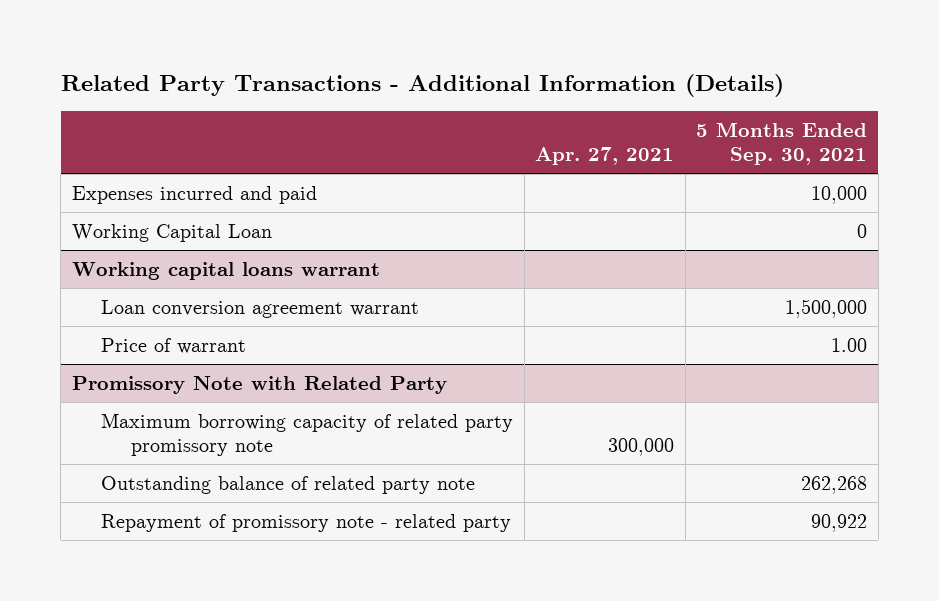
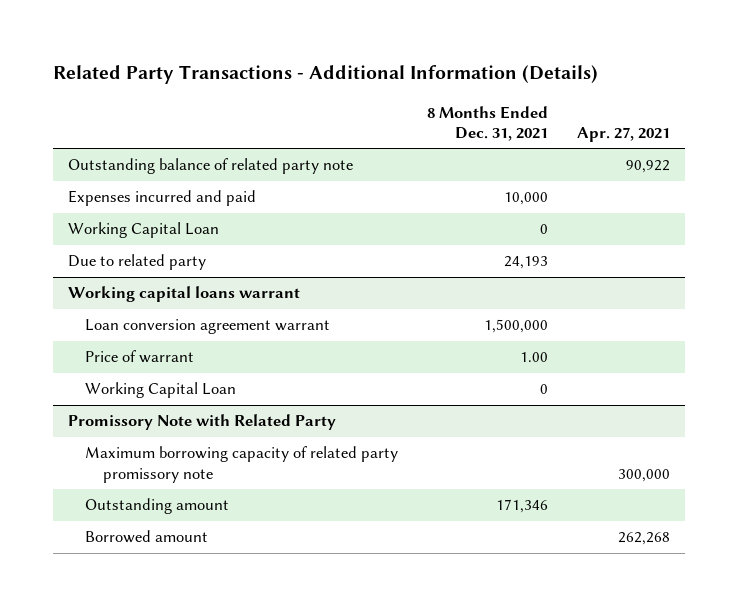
- | Apr. 27, 2021 | 5 Months Ended Sep. 30, 2021
+ | 8 Months Ended Dec. 31, 2021 | Apr. 27, 2021
+ Outstanding balance of related party note | | 90,922
+ Due to related party | 24,193 |
@ Working capital loans warrant
+ Working Capital Loan | 0 |
@ Promissory Note with Related Party
- Outstanding balance of related party note | | 262,268
- Repayment of promissory note - related party | | 90,922
+ Outstanding amount | 171,346 |
+ Borrowed amount | | 262,268

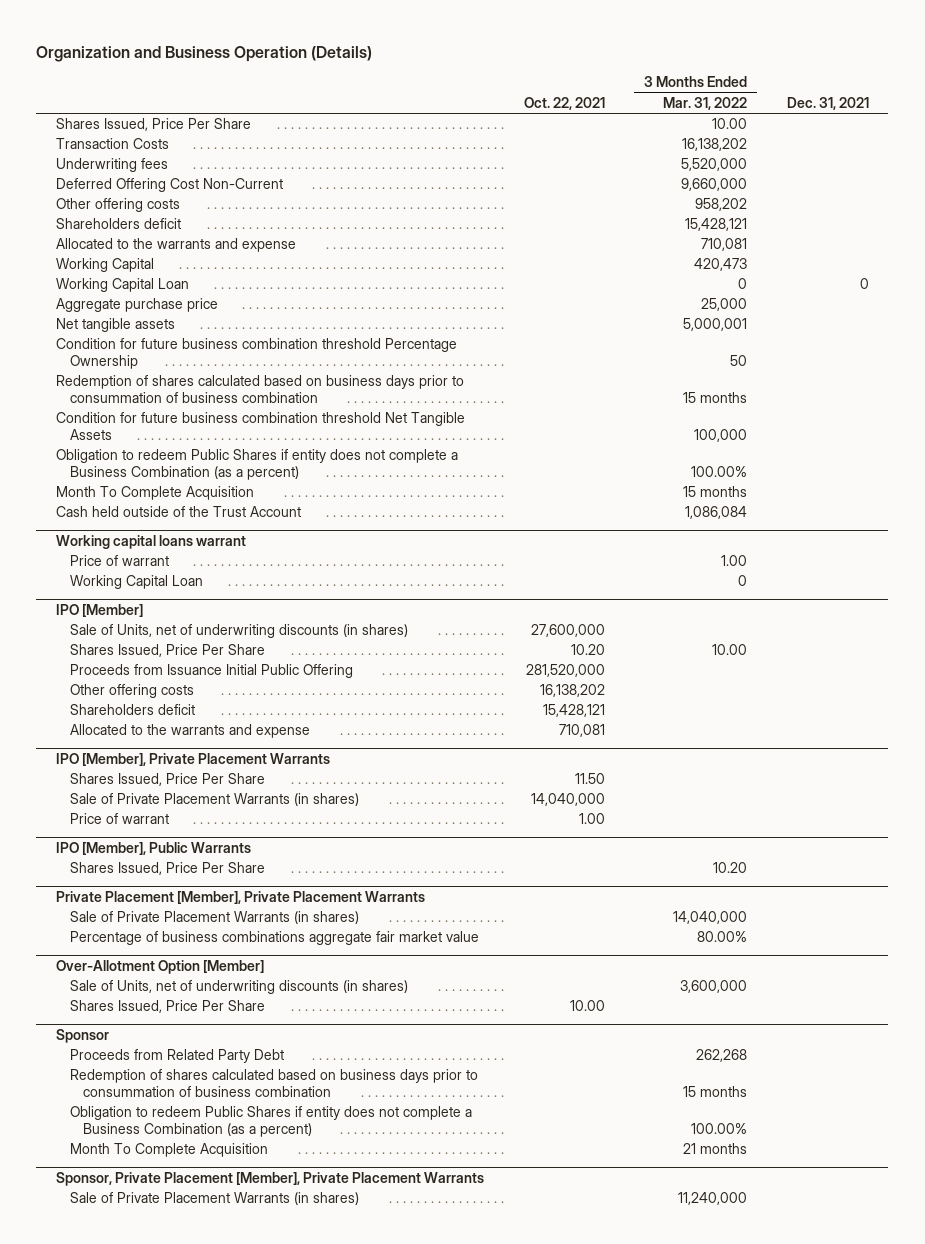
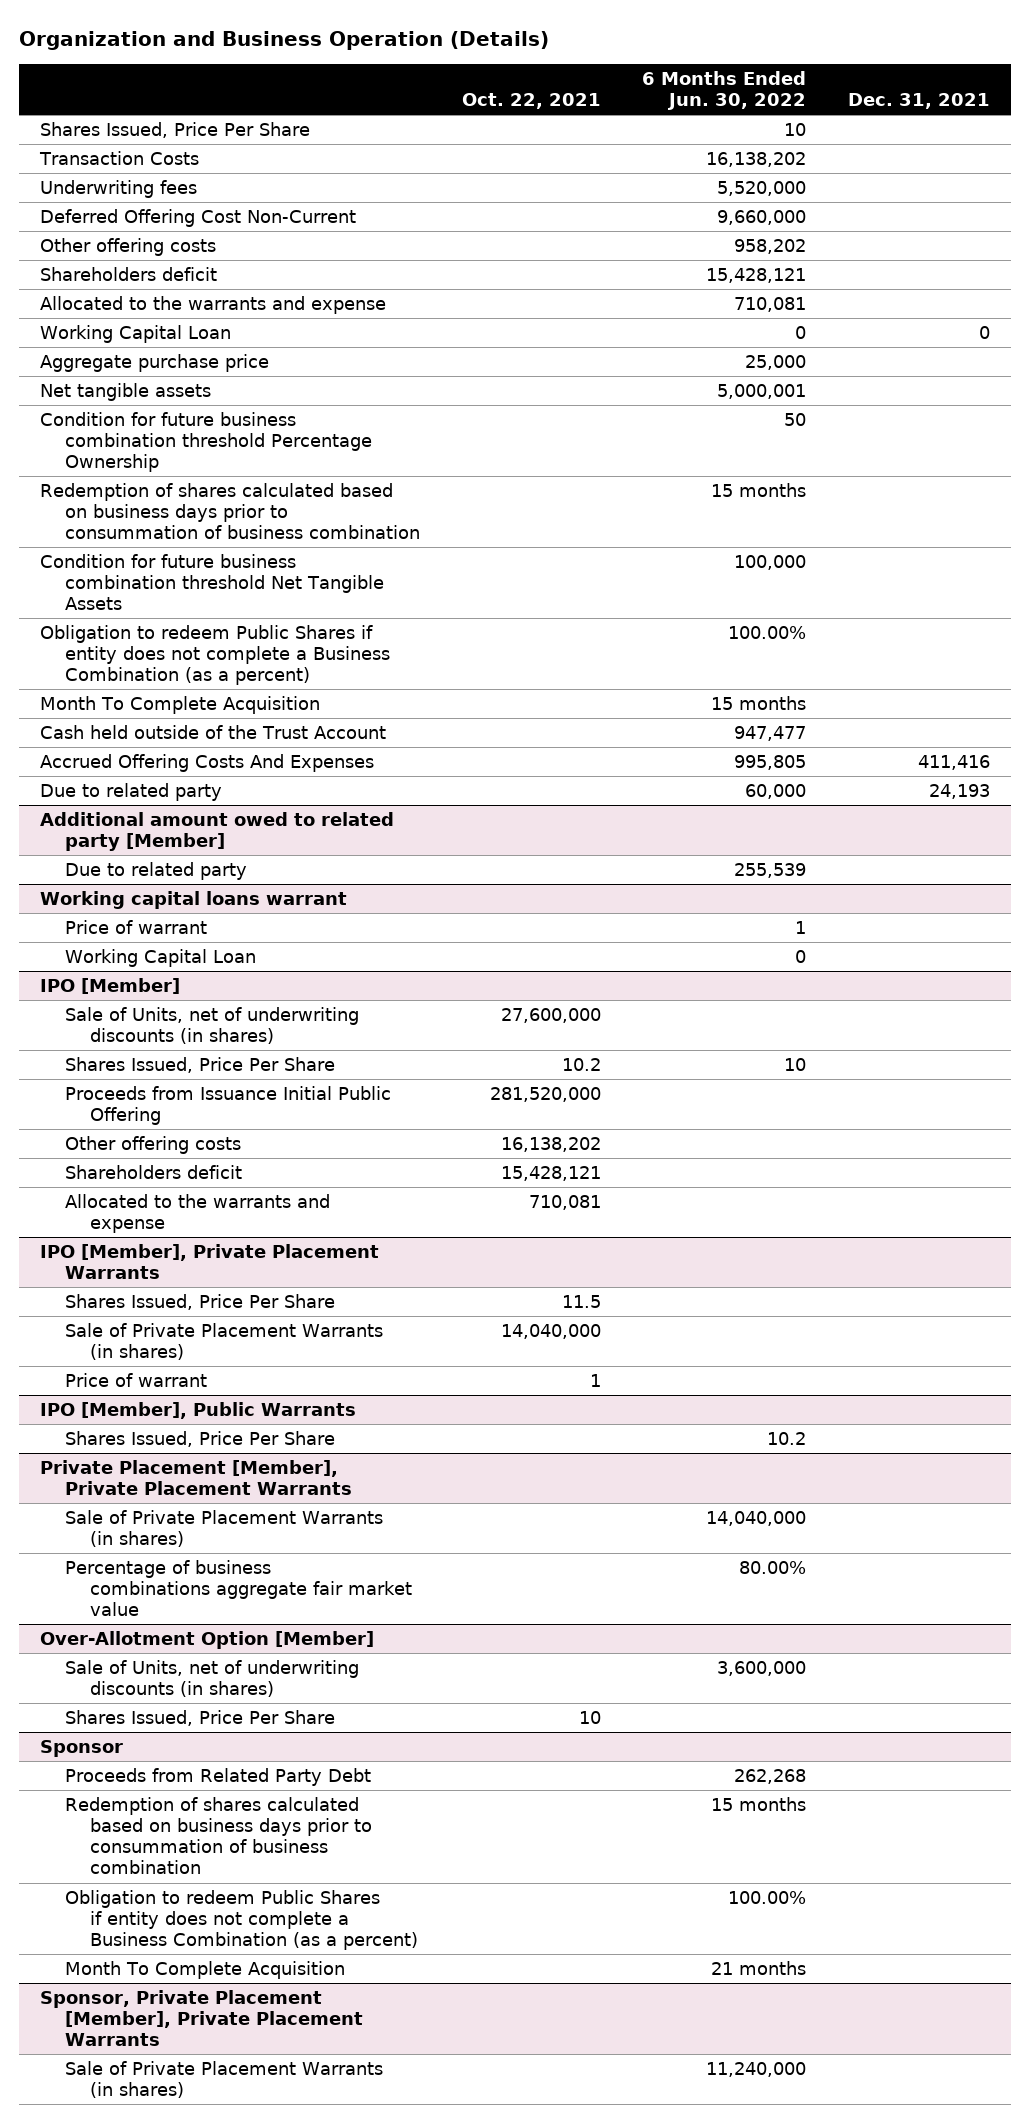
- | Oct. 22, 2021 | 3 Months Ended Mar. 31, 2022 | Dec. 31, 2021
+ | Oct. 22, 2021 | 6 Months Ended Jun. 30, 2022 | Dec. 31, 2021
- Working Capital | | 420,473 |
+ Accrued Offering Costs And Expenses | | 995,805 | 411,416
+ Due to related party | | 60,000 | 24,193
+ Additional amount owed to related party [Member]
+ Due to related party | | 255,539 |
@ IPO [Member]
- Shares Issued, Price Per Share | 10.20 | 10.00 |
+ Shares Issued, Price Per Share | 10.2 | 10 |
@ IPO [Member], Private Placement Warrants
- Shares Issued, Price Per Share | 11.50 | |
+ Shares Issued, Price Per Share | 11.5 | |
- Price of warrant | 1.00 | |
+ Price of warrant | 1 | |
@ Over-Allotment Option [Member]
- Shares Issued, Price Per Share | 10.00 | |
+ Shares Issued, Price Per Share | 10 | |

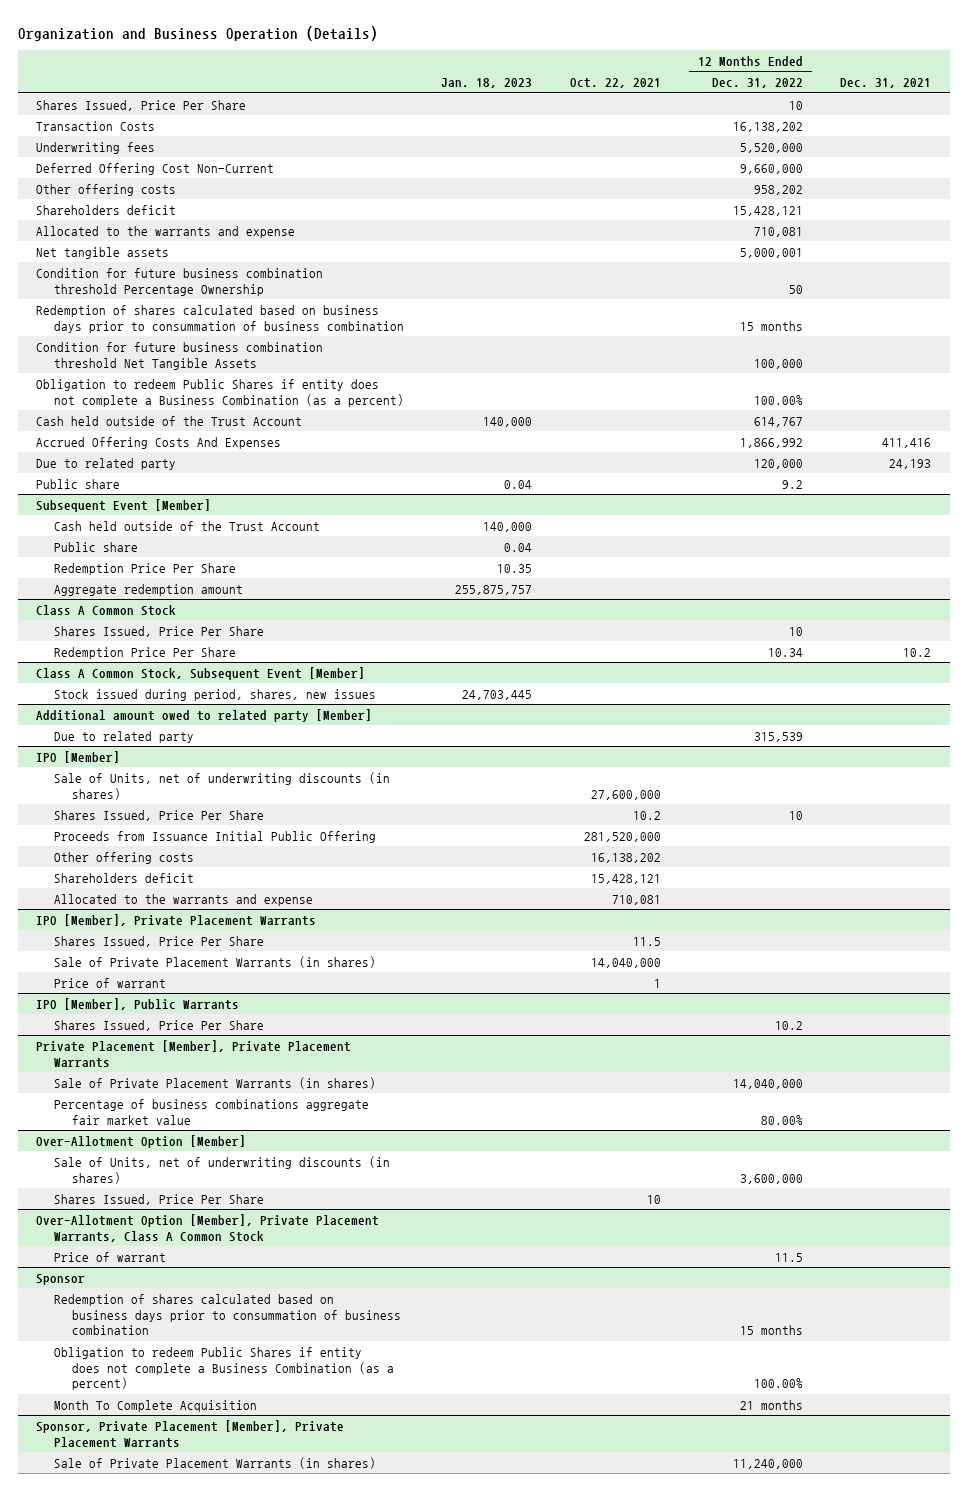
- | Oct. 22, 2021 | 6 Months Ended Jun. 30, 2022 | Dec. 31, 2021
+ | Jan. 18, 2023 | Oct. 22, 2021 | 12 Months Ended Dec. 31, 2022 | Dec. 31, 2021
- Working Capital Loan | | 0 | 0
- Aggregate purchase price | | 25,000 |
- Month To Complete Acquisition | | 15 months |
+ Public share | 0.04 | | 9.2 |
+ Subsequent Event [Member]
+ Cash held outside of the Trust Account | 140,000 | | |
+ Public share | 0.04 | | |
+ Redemption Price Per Share | 10.35 | | |
+ Aggregate redemption amount | 255,875,757 | | |
+ Class A Common Stock
+ Shares Issued, Price Per Share | | | 10 |
+ Redemption Price Per Share | | | 10.34 | 10.2
+ Class A Common Stock, Subsequent Event [Member]
+ Stock issued during period, shares, new issues | 24,703,445 | | |
- Working capital loans warrant
- Price of warrant | | 1 |
- Working Capital Loan | | 0 |
+ Over-Allotment Option [Member], Private Placement Warrants, Class A Common Stock
+ Price of warrant | | | 11.5 |
@ Sponsor
- Proceeds from Related Party Debt | | 262,268 |

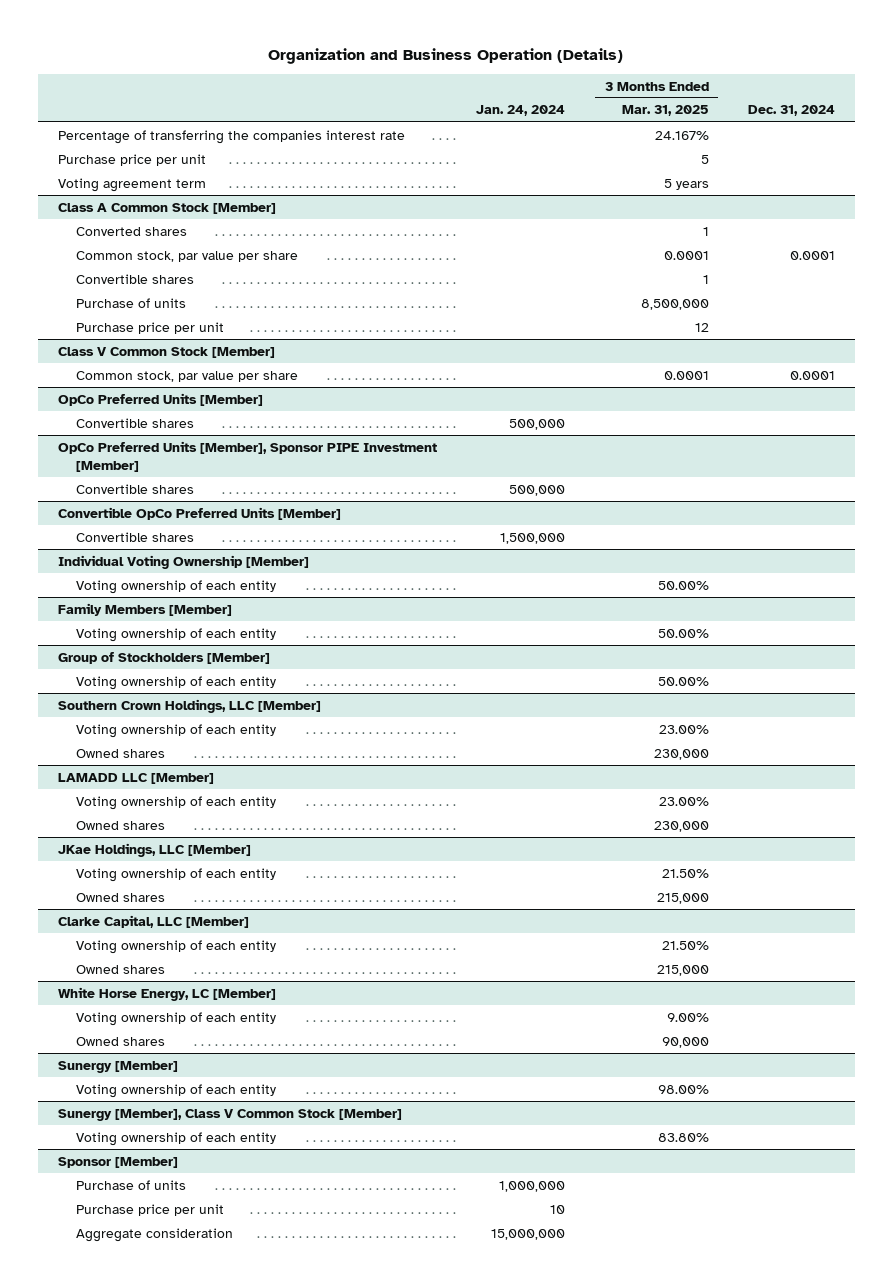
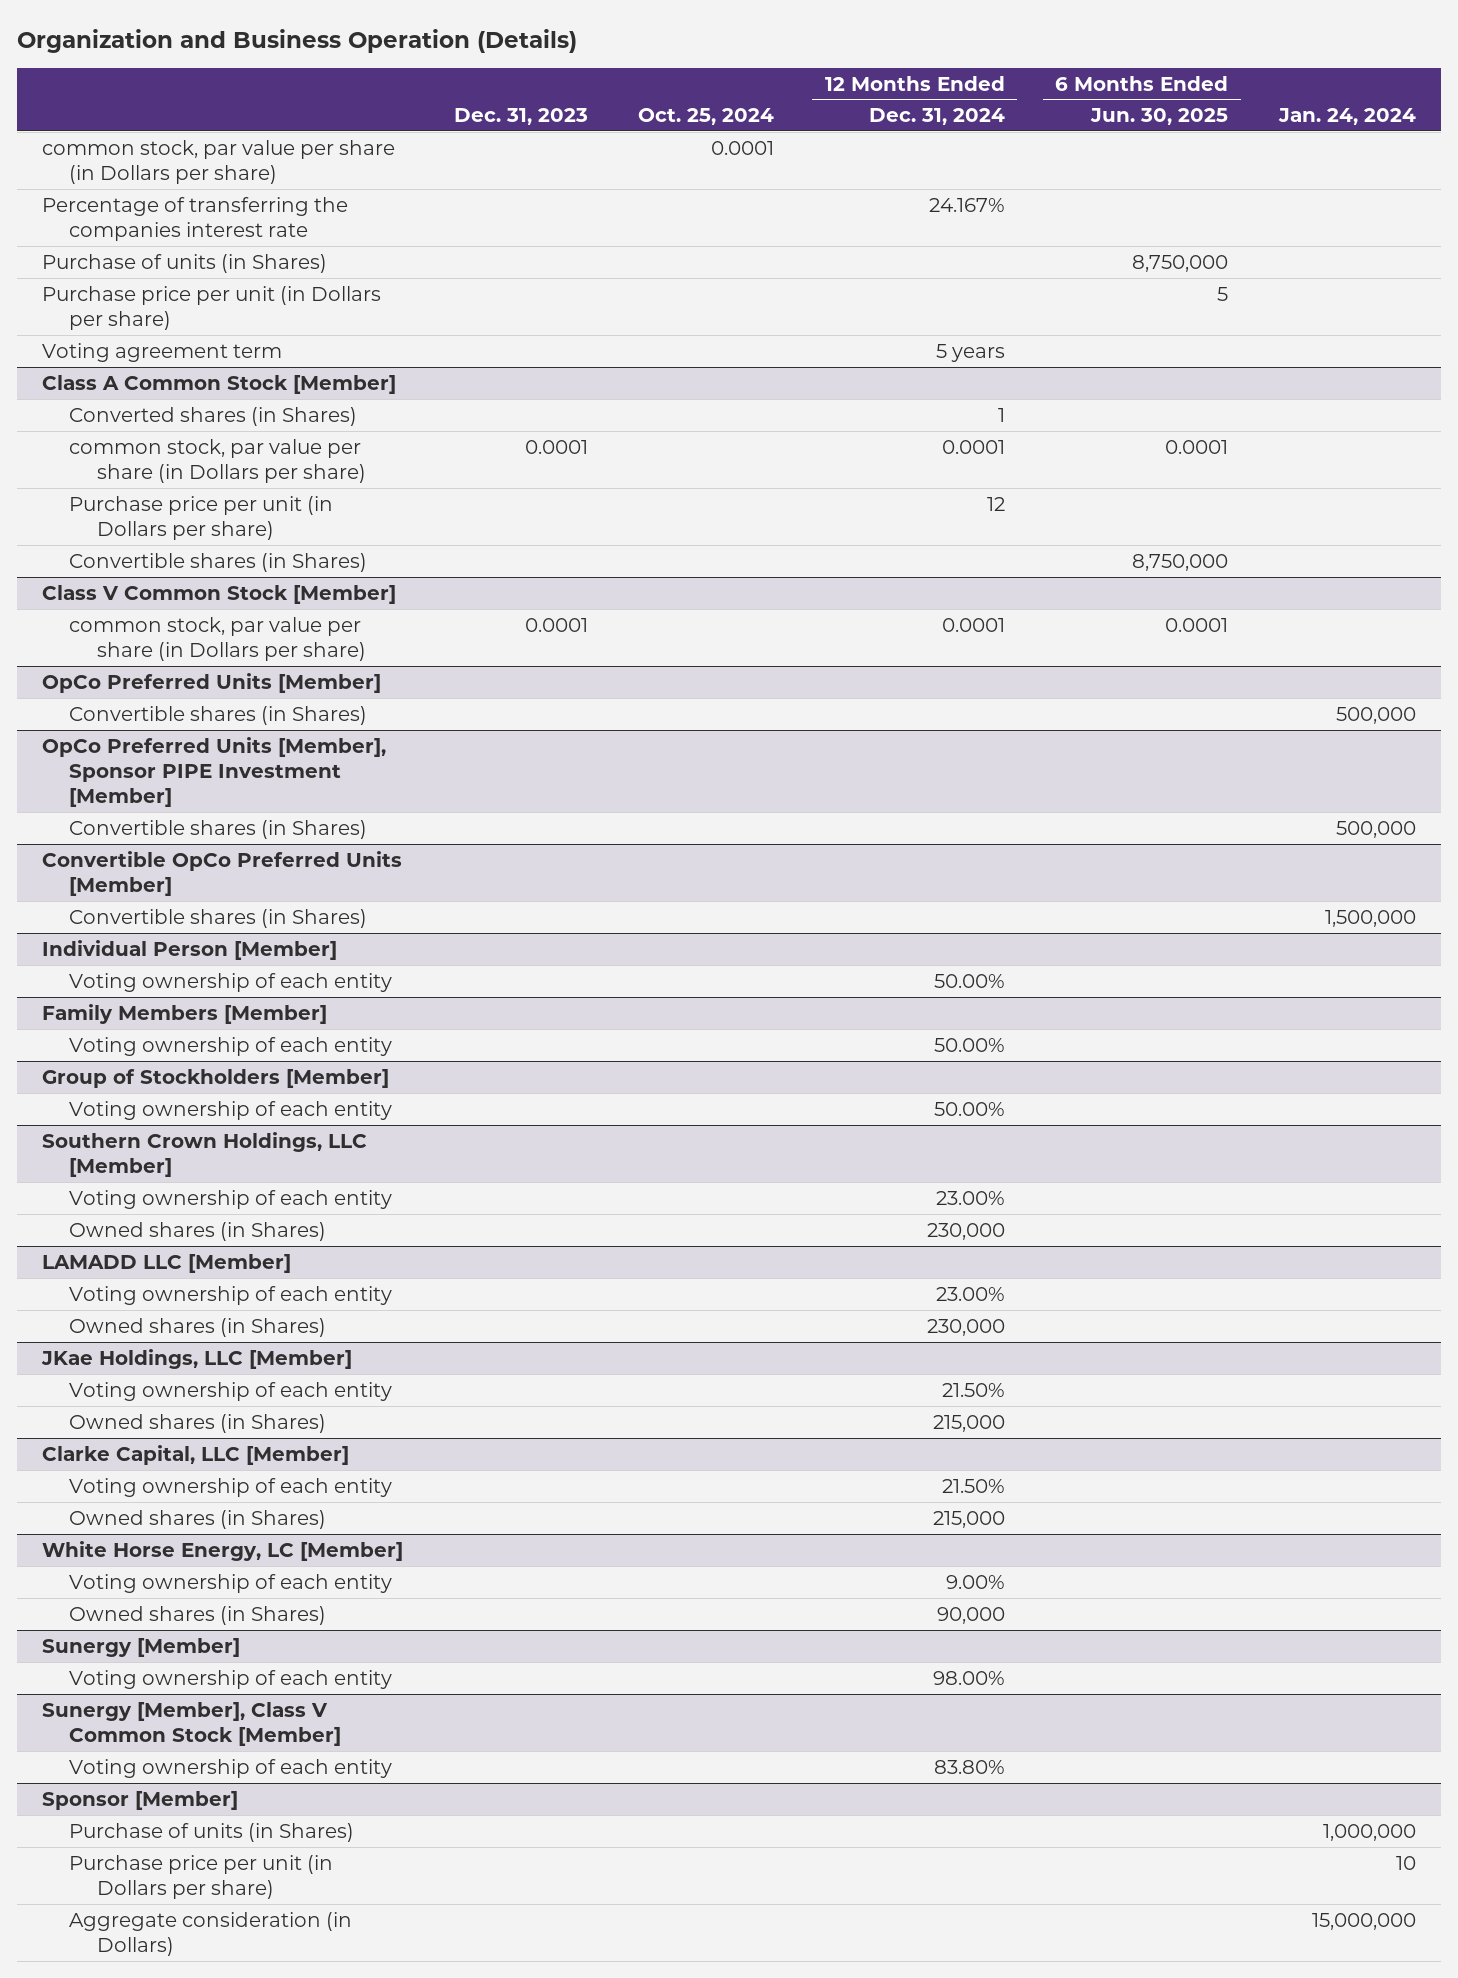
- | Jan. 24, 2024 | 3 Months Ended Mar. 31, 2025 | Dec. 31, 2024
+ | Dec. 31, 2023 | Oct. 25, 2024 | 12 Months Ended Dec. 31, 2024 | 6 Months Ended Jun. 30, 2025 | Jan. 24, 2024
+ common stock, par value per share (in Dollars per share) | | 0.0001 | | |
- Purchase price per unit | | 5 |
+ Purchase of units (in Shares) | | | | 8,750,000 |
+ Purchase price per unit (in Dollars per share) | | | | 5 |
@ Class A Common Stock [Member]
- Converted shares | | 1 |
- Common stock, par value per share | | 0.0001 | 0.0001
- Convertible shares | | 1 |
- Purchase of units | | 8,500,000 |
- Purchase price per unit | | 12 |
+ Converted shares (in Shares) | | | 1 | |
+ common stock, par value per share (in Dollars per share) | 0.0001 | | 0.0001 | 0.0001 |
+ Purchase price per unit (in Dollars per share) | | | 12 | |
+ Convertible shares (in Shares) | | | | 8,750,000 |
@ Class V Common Stock [Member]
- Common stock, par value per share | | 0.0001 | 0.0001
+ common stock, par value per share (in Dollars per share) | 0.0001 | | 0.0001 | 0.0001 |
@ OpCo Preferred Units [Member]
- Convertible shares | 500,000 | |
+ Convertible shares (in Shares) | | | | | 500,000
@ OpCo Preferred Units [Member], Sponsor PIPE Investment [Member]
- Convertible shares | 500,000 | |
+ Convertible shares (in Shares) | | | | | 500,000
@ Convertible OpCo Preferred Units [Member]
- Convertible shares | 1,500,000 | |
- Individual Voting Ownership [Member]
- Voting ownership of each entity | | 50.00% |
@ Convertible OpCo Preferred Units [Member]
+ Convertible shares (in Shares) | | | | | 1,500,000
+ Individual Person [Member]
+ Voting ownership of each entity | | | 50.00% | |
@ Southern Crown Holdings, LLC [Member]
- Owned shares | | 230,000 |
+ Owned shares (in Shares) | | | 230,000 | |
@ LAMADD LLC [Member]
- Owned shares | | 230,000 |
+ Owned shares (in Shares) | | | 230,000 | |
@ JKae Holdings, LLC [Member]
- Owned shares | | 215,000 |
+ Owned shares (in Shares) | | | 215,000 | |
@ Clarke Capital, LLC [Member]
- Owned shares | | 215,000 |
+ Owned shares (in Shares) | | | 215,000 | |
@ White Horse Energy, LC [Member]
- Owned shares | | 90,000 |
+ Owned shares (in Shares) | | | 90,000 | |
@ Sponsor [Member]
- Purchase of units | 1,000,000 | |
- Purchase price per unit | 10 | |
- Aggregate consideration | 15,000,000 | |
+ Purchase of units (in Shares) | | | | | 1,000,000
+ Purchase price per unit (in Dollars per share) | | | | | 10
+ Aggregate consideration (in Dollars) | | | | | 15,000,000

